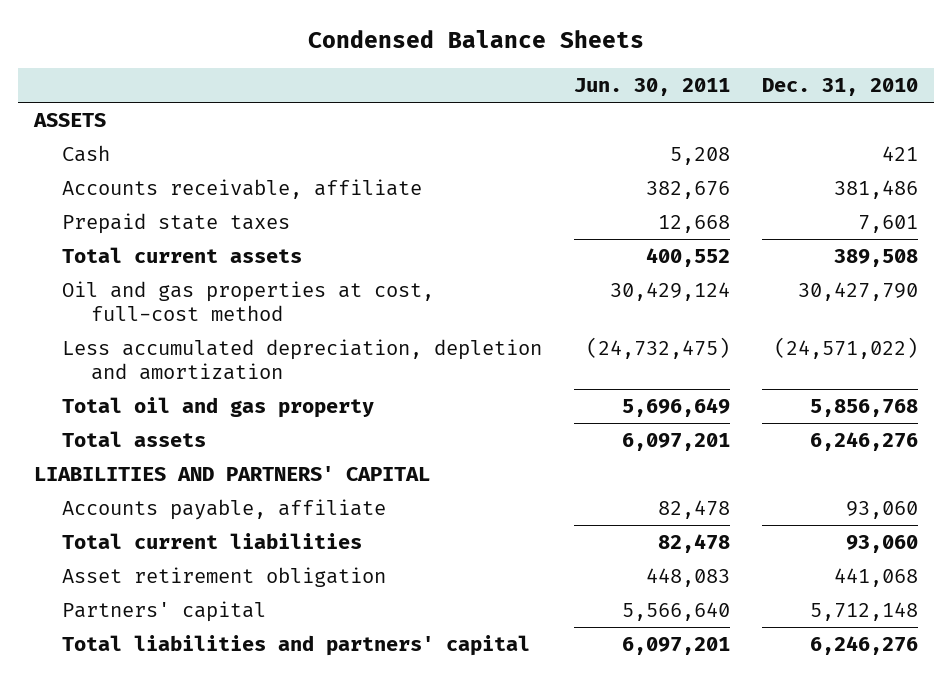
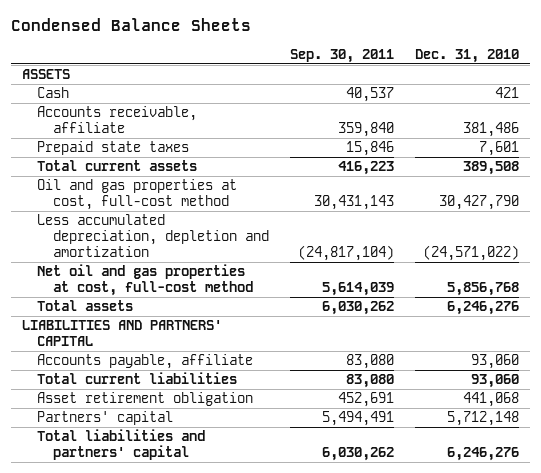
- | Jun. 30, 2011 | Dec. 31, 2010
+ | Sep. 30, 2011 | Dec. 31, 2010
- Total oil and gas property | 5,696,649 | 5,856,768
+ Net oil and gas properties at cost, full-cost method | 5,614,039 | 5,856,768

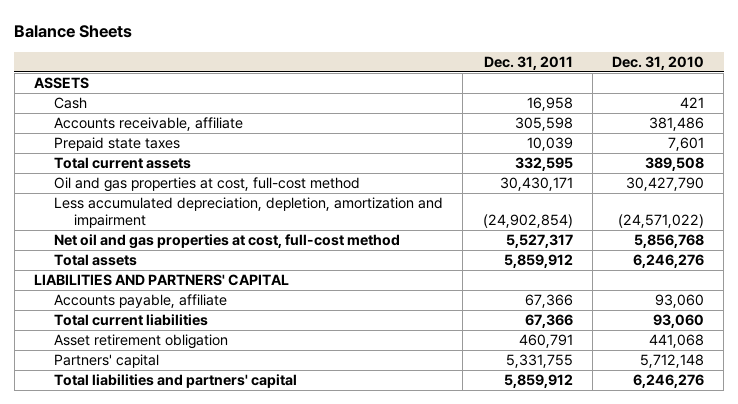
- Condensed Balance Sheets
+ Balance Sheets
- | Sep. 30, 2011 | Dec. 31, 2010
+ | Dec. 31, 2011 | Dec. 31, 2010
- Less accumulated depreciation, depletion and amortization | (24,817,104) | (24,571,022)
+ Less accumulated depreciation, depletion, amortization and impairment | (24,902,854) | (24,571,022)

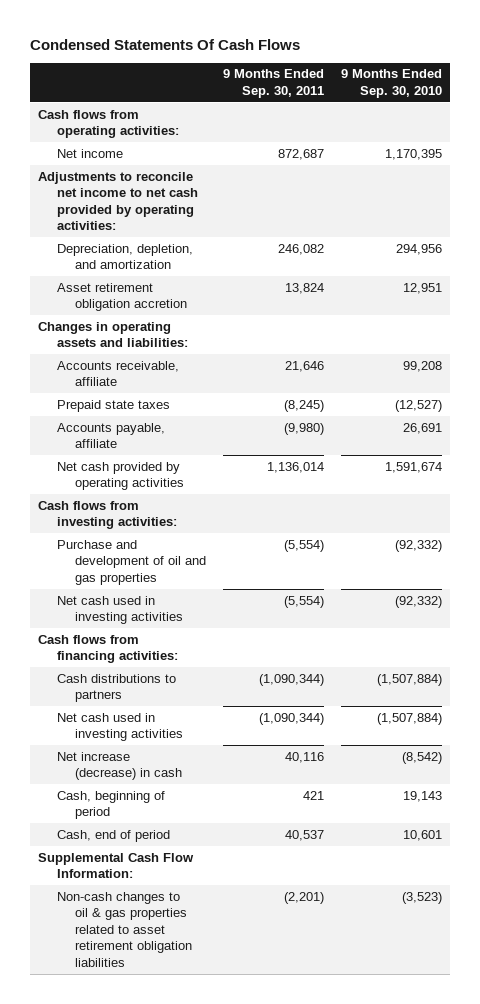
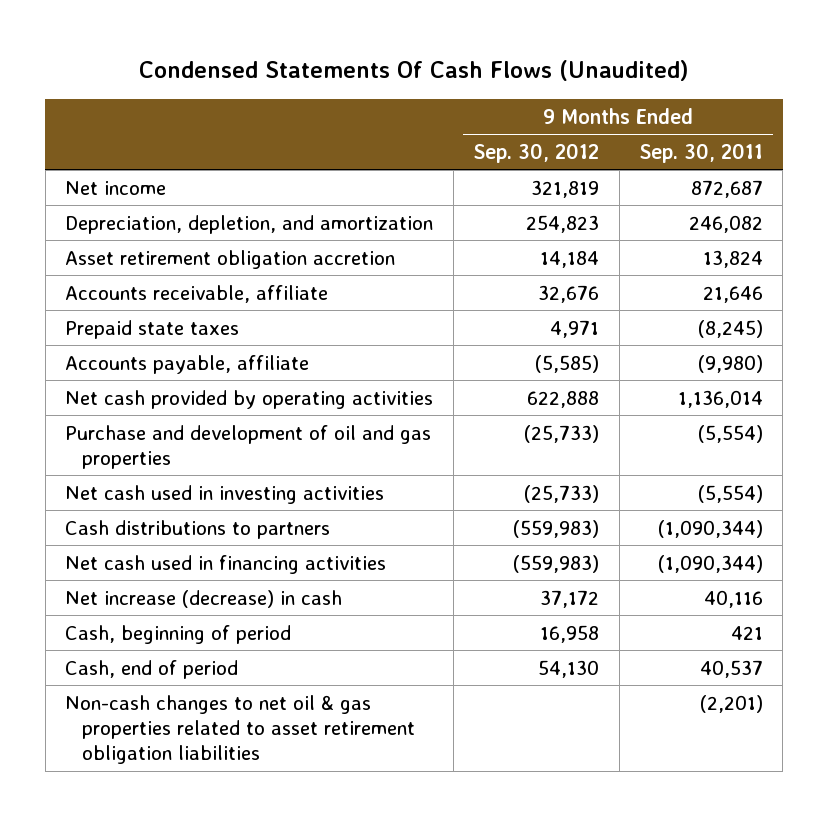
- Condensed Statements Of Cash Flows
+ Condensed Statements Of Cash Flows (Unaudited)
- | 9 Months Ended Sep. 30, 2011 | 9 Months Ended Sep. 30, 2010
+ | 9 Months Ended Sep. 30, 2012 | 9 Months Ended Sep. 30, 2011
- Cash flows from operating activities:
- Adjustments to reconcile net income to net cash provided by operating activities:
- Changes in operating assets and liabilities:
- Cash flows from investing activities:
- Cash flows from financing activities:
- Net cash used in investing activities | (1,090,344) | (1,507,884)
+ Net cash used in financing activities | (559,983) | (1,090,344)
- Supplemental Cash Flow Information:
- Non-cash changes to oil & gas properties related to asset retirement obligation liabilities | (2,201) | (3,523)
+ Non-cash changes to net oil & gas properties related to asset retirement obligation liabilities | | (2,201)

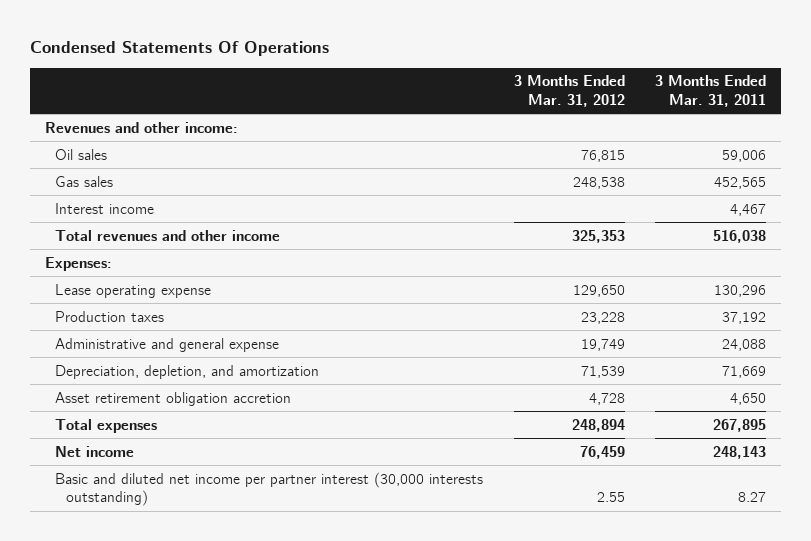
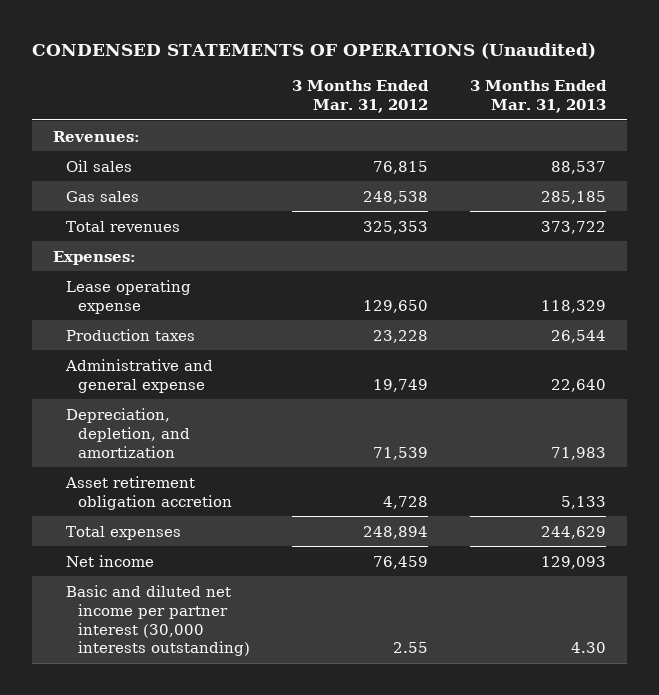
- Condensed Statements Of Operations
+ CONDENSED STATEMENTS OF OPERATIONS (Unaudited)
- | 3 Months Ended Mar. 31, 2012 | 3 Months Ended Mar. 31, 2011
+ | 3 Months Ended Mar. 31, 2012 | 3 Months Ended Mar. 31, 2013
- Revenues and other income:
+ Revenues:
- Interest income | | 4,467
- Total revenues and other income | 325,353 | 516,038
+ Total revenues | 325,353 | 373,722

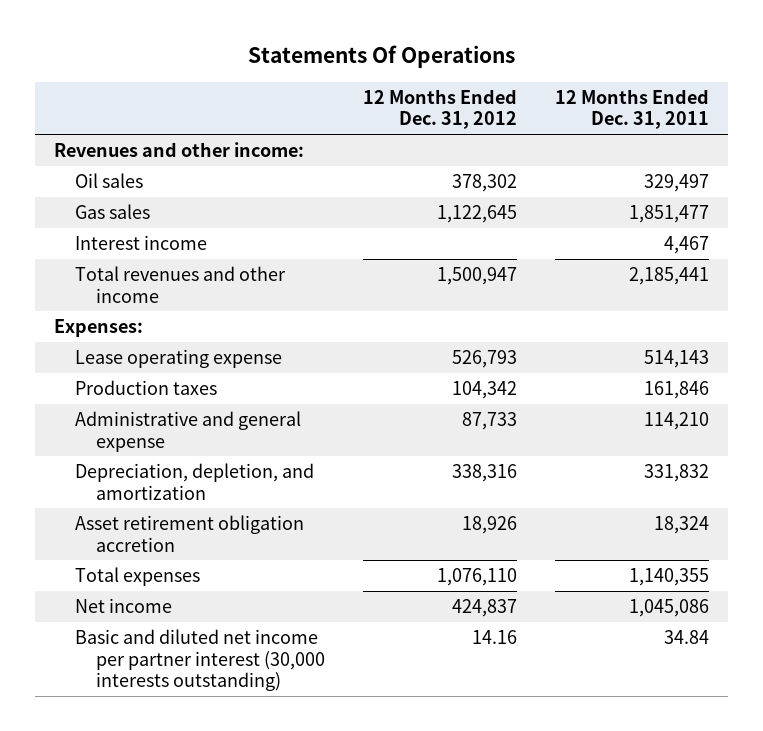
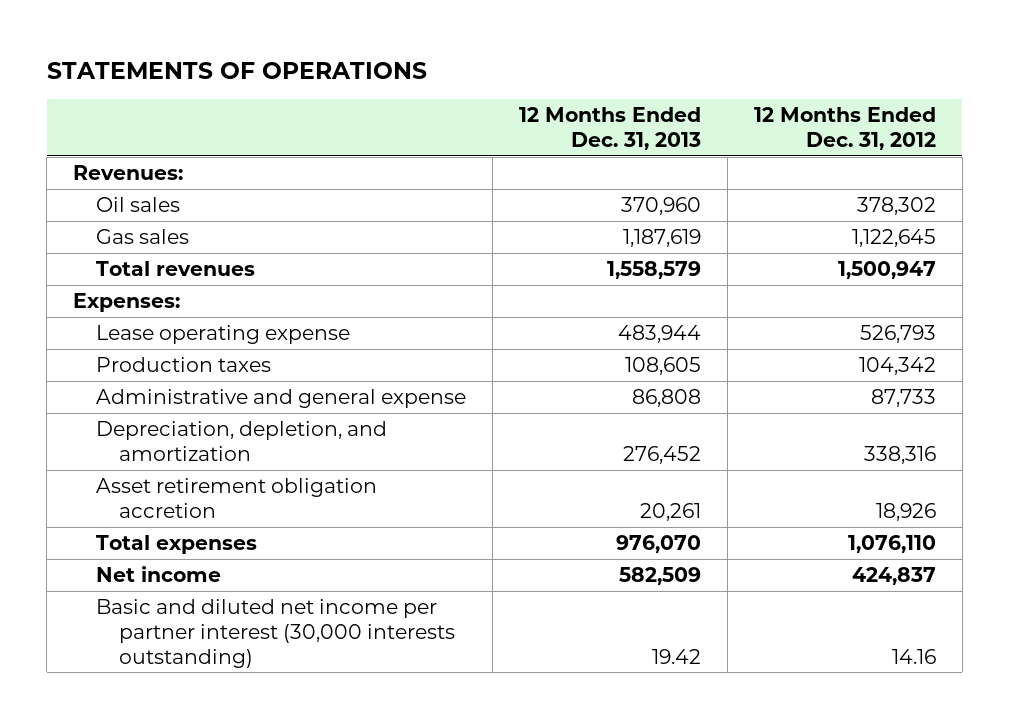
- Statements Of Operations
+ STATEMENTS OF OPERATIONS
- | 12 Months Ended Dec. 31, 2012 | 12 Months Ended Dec. 31, 2011
+ | 12 Months Ended Dec. 31, 2013 | 12 Months Ended Dec. 31, 2012
- Revenues and other income:
+ Revenues:
- Interest income | | 4,467
- Total revenues and other income | 1,500,947 | 2,185,441
+ Total revenues | 1,558,579 | 1,500,947

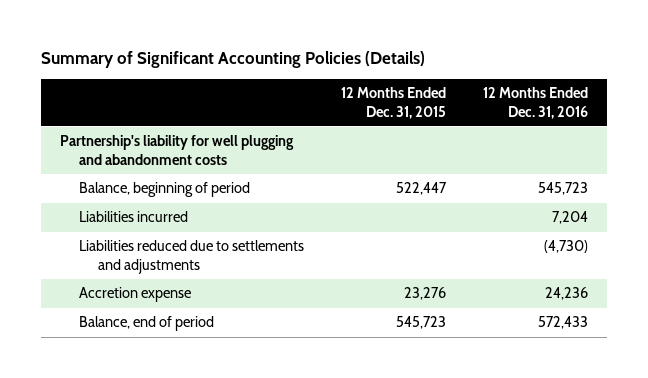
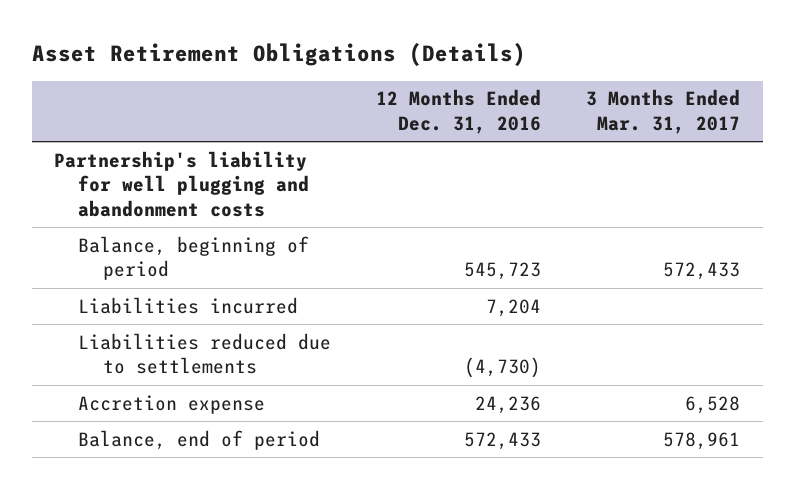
- Summary of Significant Accounting Policies (Details)
+ Asset Retirement Obligations (Details)
- | 12 Months Ended Dec. 31, 2015 | 12 Months Ended Dec. 31, 2016
+ | 12 Months Ended Dec. 31, 2016 | 3 Months Ended Mar. 31, 2017
- Liabilities reduced due to settlements and adjustments | | (4,730)
+ Liabilities reduced due to settlements | (4,730) |

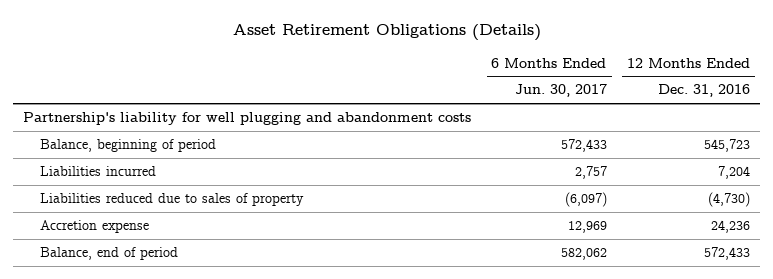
- | 12 Months Ended Dec. 31, 2016 | 3 Months Ended Mar. 31, 2017
+ | 6 Months Ended Jun. 30, 2017 | 12 Months Ended Dec. 31, 2016
- Liabilities reduced due to settlements | (4,730) |
+ Liabilities reduced due to sales of property | (6,097) | (4,730)

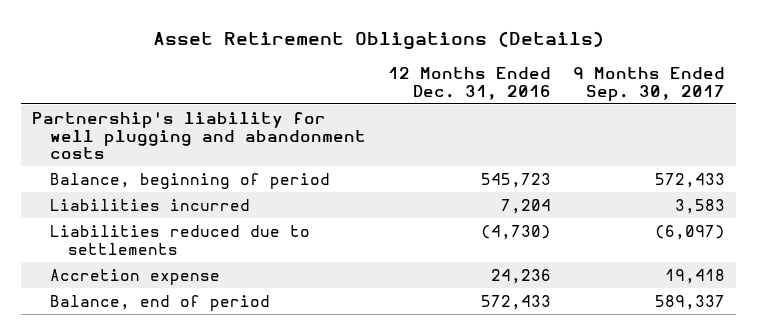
- | 6 Months Ended Jun. 30, 2017 | 12 Months Ended Dec. 31, 2016
+ | 12 Months Ended Dec. 31, 2016 | 9 Months Ended Sep. 30, 2017
- Liabilities reduced due to sales of property | (6,097) | (4,730)
+ Liabilities reduced due to settlements | (4,730) | (6,097)

